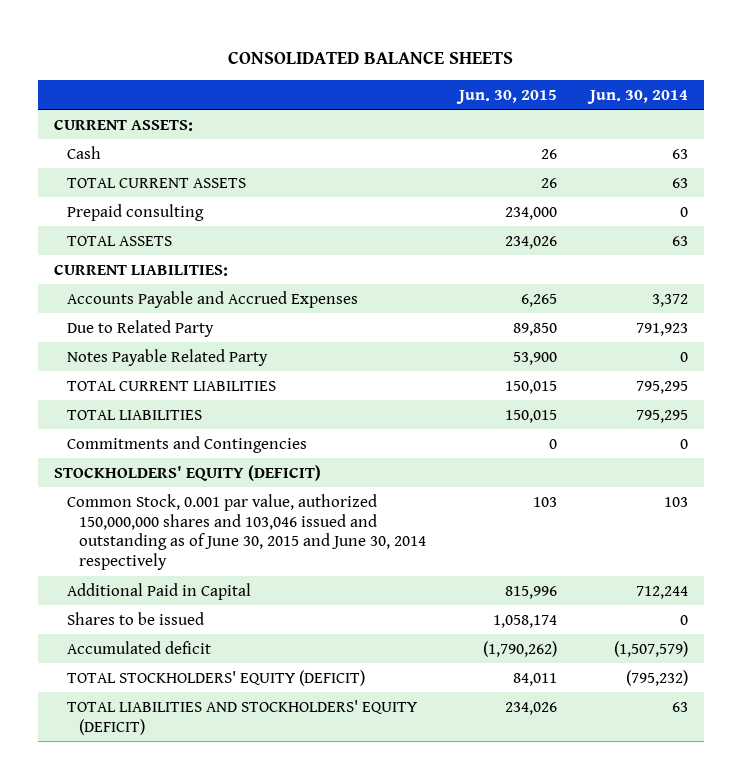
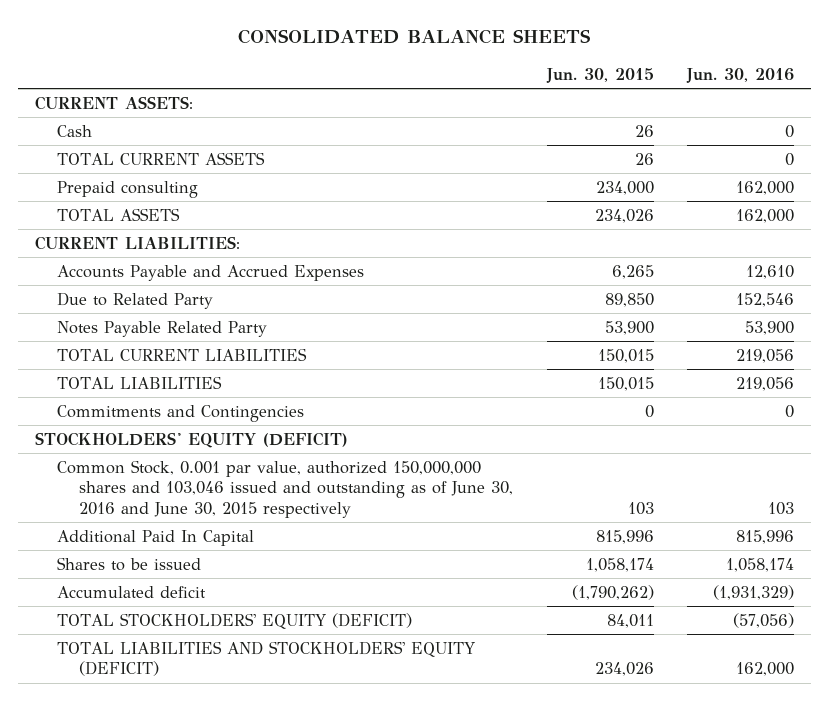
- | Jun. 30, 2015 | Jun. 30, 2014
+ | Jun. 30, 2015 | Jun. 30, 2016
- Common Stock, 0.001 par value, authorized 150,000,000 shares and 103,046 issued and outstanding as of June 30, 2015 and June 30, 2014 respectively | 103 | 103
- Additional Paid in Capital | 815,996 | 712,244
+ Common Stock, 0.001 par value, authorized 150,000,000 shares and 103,046 issued and outstanding as of June 30, 2016 and June 30, 2015 respectively | 103 | 103
+ Additional Paid In Capital | 815,996 | 815,996

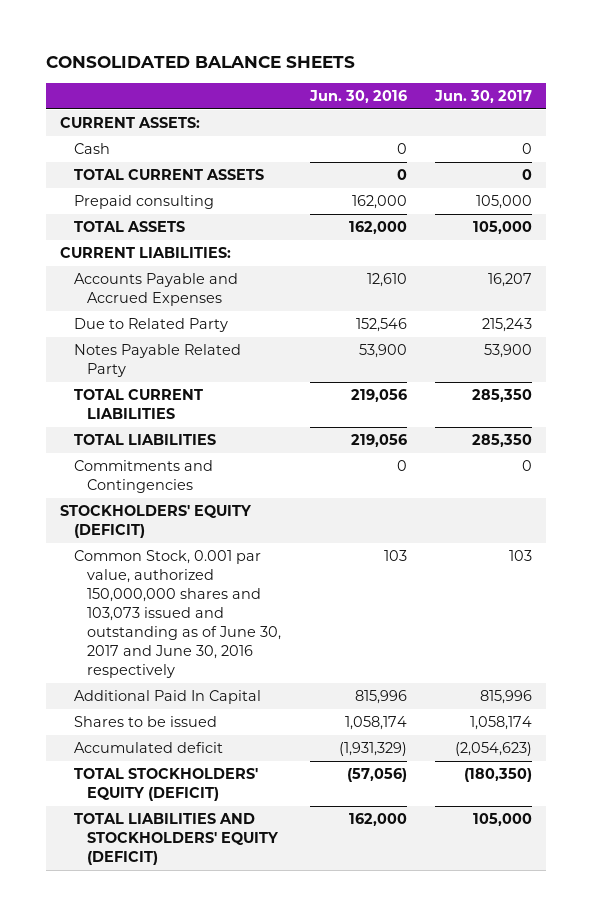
- | Jun. 30, 2015 | Jun. 30, 2016
+ | Jun. 30, 2016 | Jun. 30, 2017
- Common Stock, 0.001 par value, authorized 150,000,000 shares and 103,046 issued and outstanding as of June 30, 2016 and June 30, 2015 respectively | 103 | 103
+ Common Stock, 0.001 par value, authorized 150,000,000 shares and 103,073 issued and outstanding as of June 30, 2017 and June 30, 2016 respectively | 103 | 103

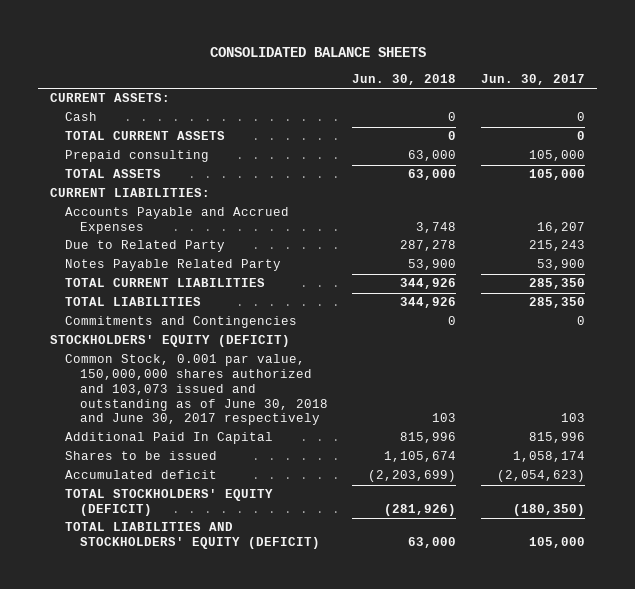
- | Jun. 30, 2016 | Jun. 30, 2017
+ | Jun. 30, 2018 | Jun. 30, 2017
- Common Stock, 0.001 par value, authorized 150,000,000 shares and 103,073 issued and outstanding as of June 30, 2017 and June 30, 2016 respectively | 103 | 103
+ Common Stock, 0.001 par value, 150,000,000 shares authorized and 103,073 issued and outstanding as of June 30, 2018 and June 30, 2017 respectively | 103 | 103

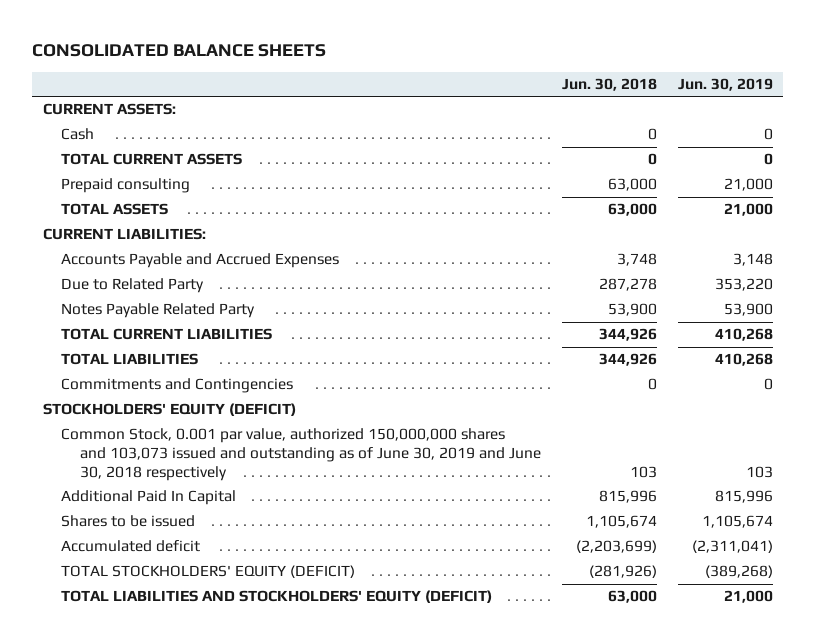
- | Jun. 30, 2018 | Jun. 30, 2017
+ | Jun. 30, 2018 | Jun. 30, 2019
- Common Stock, 0.001 par value, 150,000,000 shares authorized and 103,073 issued and outstanding as of June 30, 2018 and June 30, 2017 respectively | 103 | 103
+ Common Stock, 0.001 par value, authorized 150,000,000 shares and 103,073 issued and outstanding as of June 30, 2019 and June 30, 2018 respectively | 103 | 103

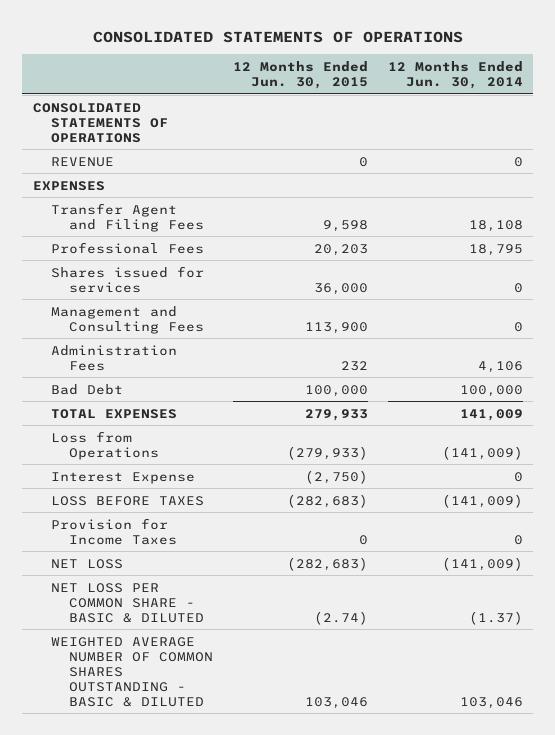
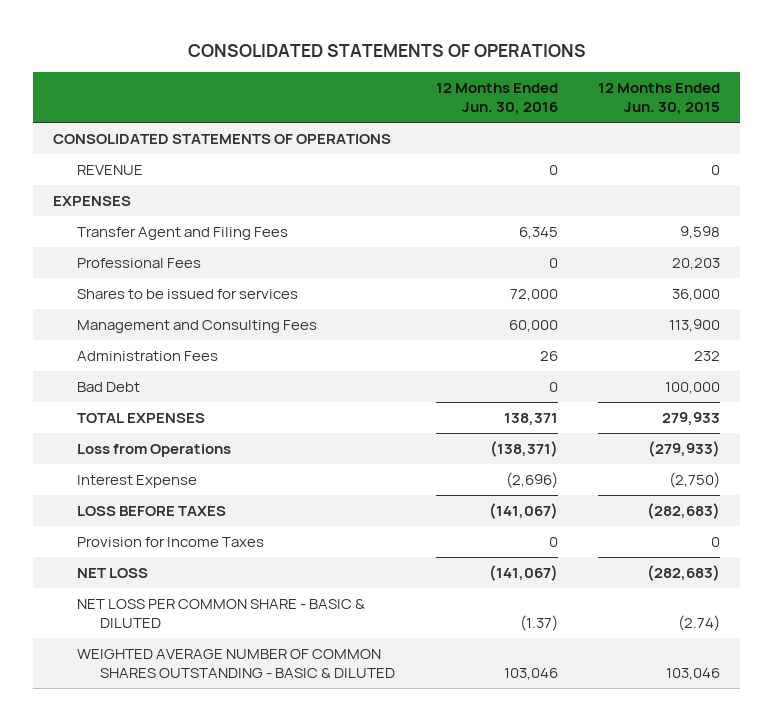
- | 12 Months Ended Jun. 30, 2015 | 12 Months Ended Jun. 30, 2014
+ | 12 Months Ended Jun. 30, 2016 | 12 Months Ended Jun. 30, 2015
- Shares issued for services | 36,000 | 0
+ Shares to be issued for services | 72,000 | 36,000

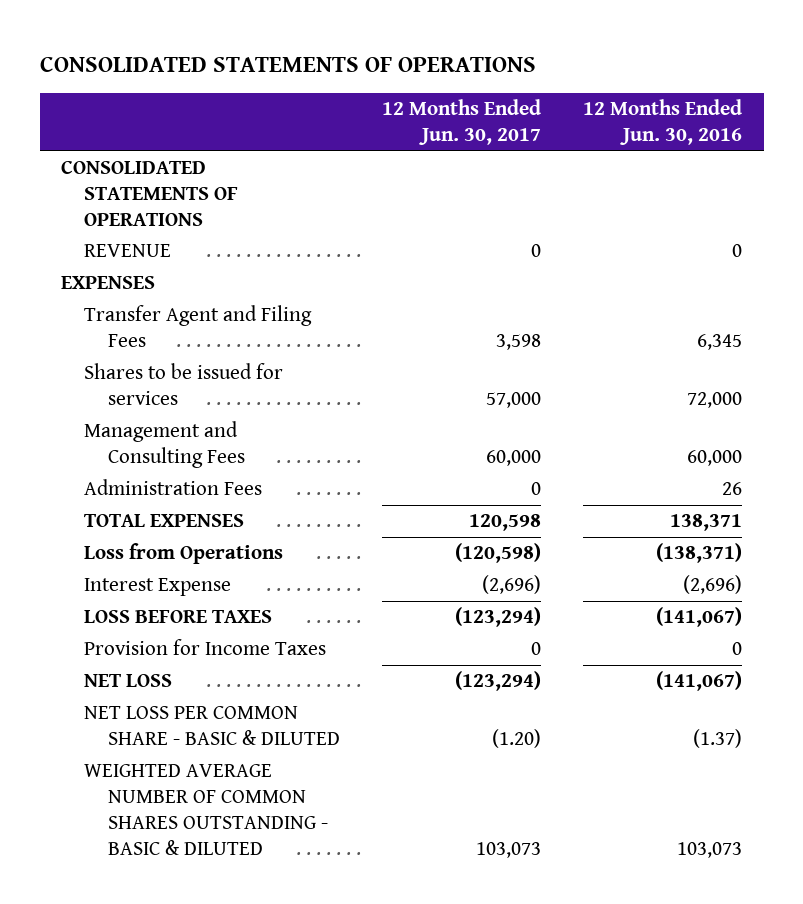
- | 12 Months Ended Jun. 30, 2016 | 12 Months Ended Jun. 30, 2015
+ | 12 Months Ended Jun. 30, 2017 | 12 Months Ended Jun. 30, 2016
- Professional Fees | 0 | 20,203
- Bad Debt | 0 | 100,000
- WEIGHTED AVERAGE NUMBER OF COMMON SHARES OUTSTANDING - BASIC & DILUTED | 103,046 | 103,046
+ WEIGHTED AVERAGE NUMBER OF COMMON SHARES OUTSTANDING - BASIC & DILUTED | 103,073 | 103,073

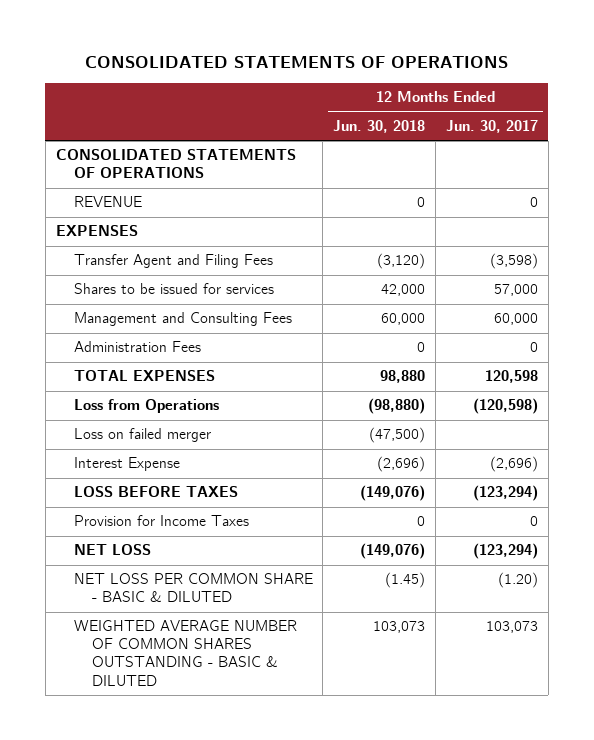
- | 12 Months Ended Jun. 30, 2017 | 12 Months Ended Jun. 30, 2016
+ | 12 Months Ended Jun. 30, 2018 | 12 Months Ended Jun. 30, 2017
- Transfer Agent and Filing Fees | 3,598 | 6,345
+ Transfer Agent and Filing Fees | (3,120) | (3,598)
+ Loss on failed merger | (47,500) |

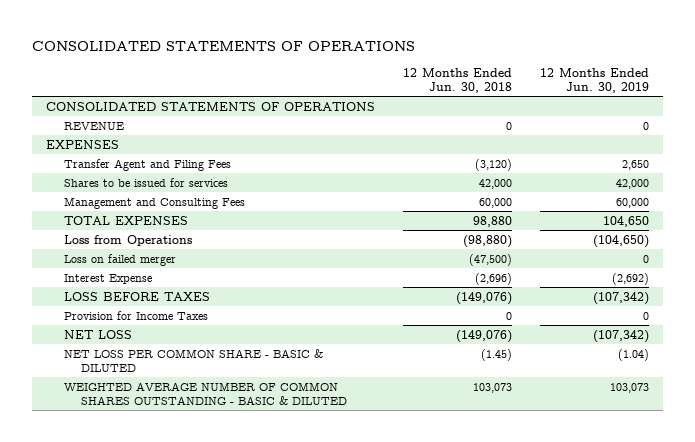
- | 12 Months Ended Jun. 30, 2018 | 12 Months Ended Jun. 30, 2017
+ | 12 Months Ended Jun. 30, 2018 | 12 Months Ended Jun. 30, 2019
- Administration Fees | 0 | 0

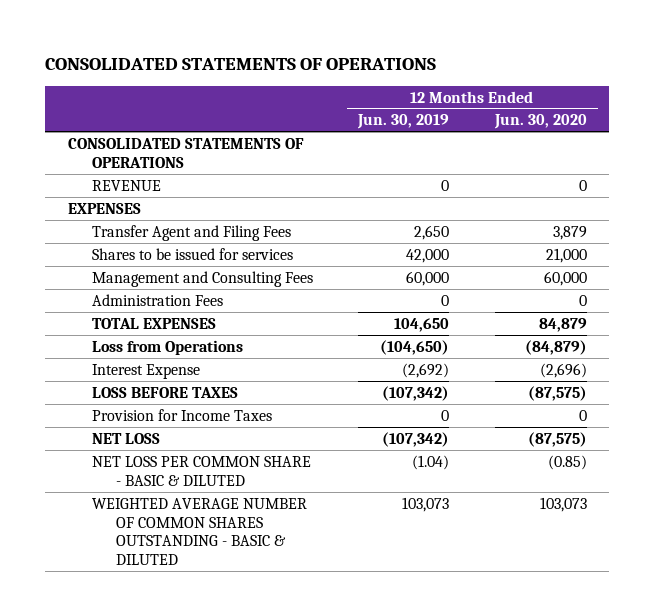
- | 12 Months Ended Jun. 30, 2018 | 12 Months Ended Jun. 30, 2019
+ | 12 Months Ended Jun. 30, 2019 | 12 Months Ended Jun. 30, 2020
+ Administration Fees | 0 | 0
- Loss on failed merger | (47,500) | 0

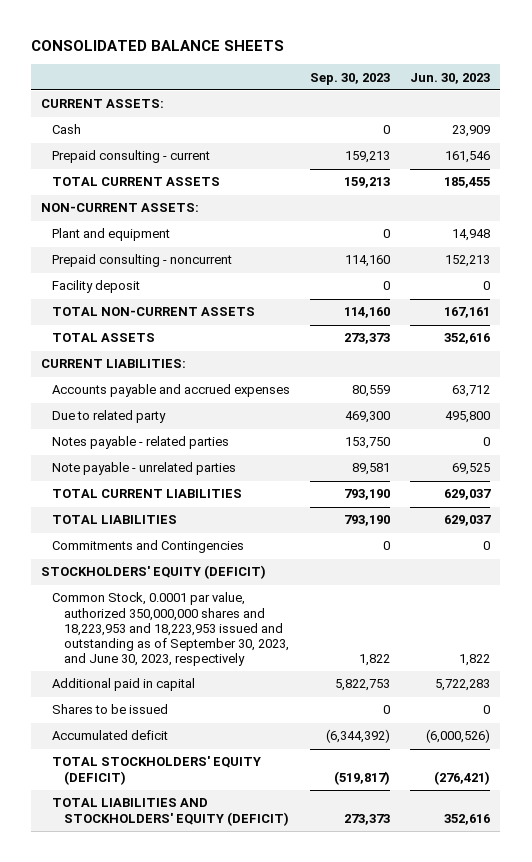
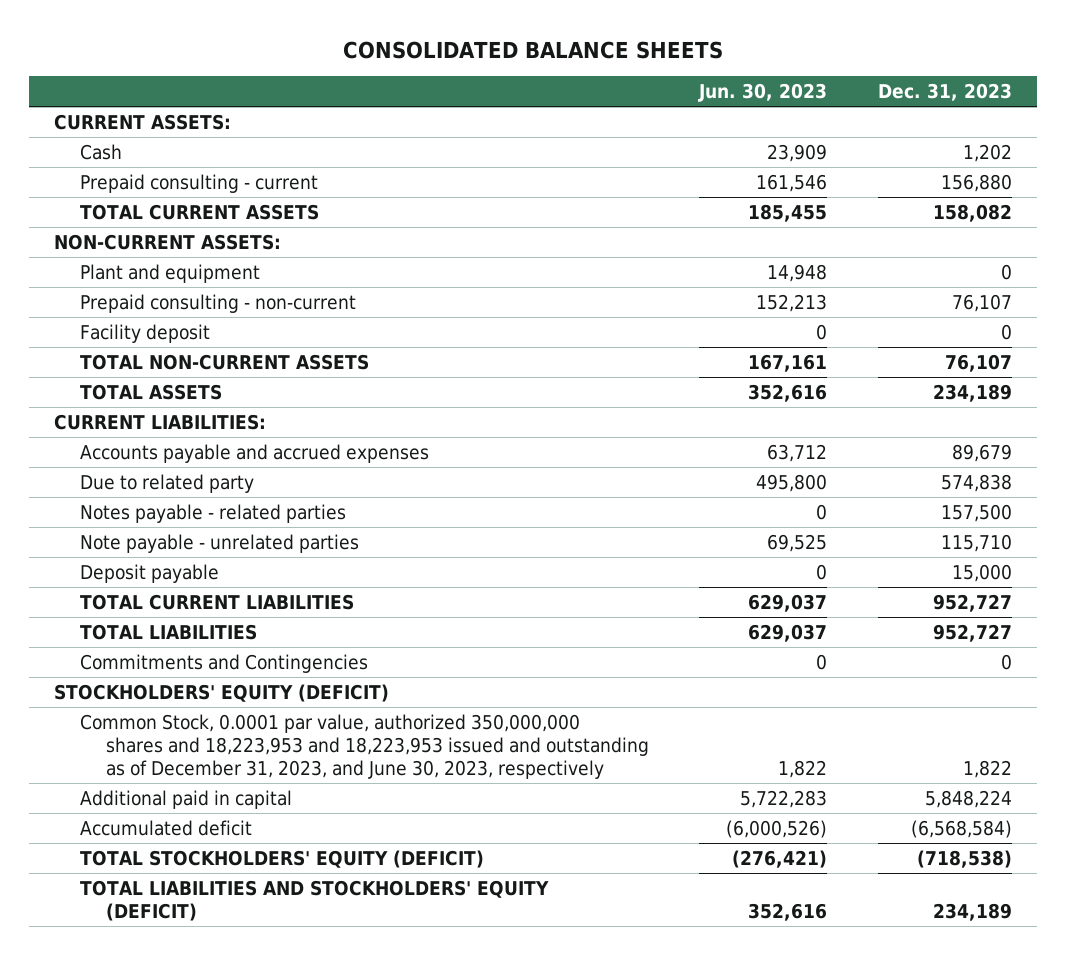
- | Sep. 30, 2023 | Jun. 30, 2023
+ | Jun. 30, 2023 | Dec. 31, 2023
- Prepaid consulting - noncurrent | 114,160 | 152,213
+ Prepaid consulting - non-current | 152,213 | 76,107
+ Deposit payable | 0 | 15,000
- Common Stock, 0.0001 par value, authorized 350,000,000 shares and 18,223,953 and 18,223,953 issued and outstanding as of September 30, 2023, and June 30, 2023, respectively | 1,822 | 1,822
+ Common Stock, 0.0001 par value, authorized 350,000,000 shares and 18,223,953 and 18,223,953 issued and outstanding as of December 31, 2023, and June 30, 2023, respectively | 1,822 | 1,822
- Shares to be issued | 0 | 0

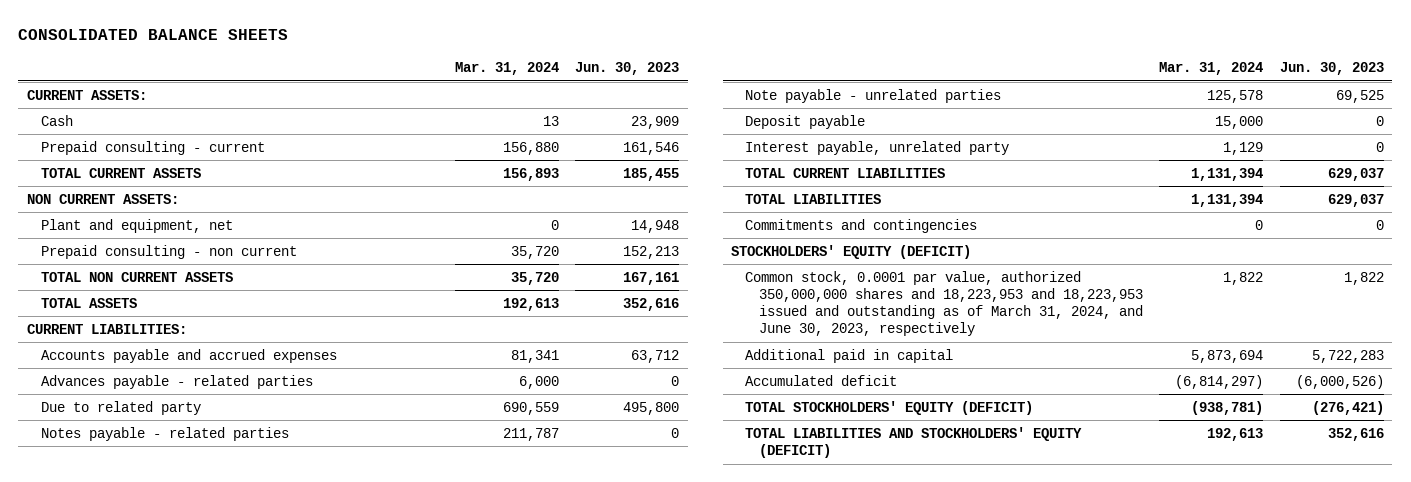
- | Jun. 30, 2023 | Dec. 31, 2023
+ | Mar. 31, 2024 | Jun. 30, 2023
- NON-CURRENT ASSETS:
- Plant and equipment | 14,948 | 0
- Prepaid consulting - non-current | 152,213 | 76,107
- Facility deposit | 0 | 0
- TOTAL NON-CURRENT ASSETS | 167,161 | 76,107
+ NON CURRENT ASSETS:
+ Plant and equipment, net | 0 | 14,948
+ Prepaid consulting - non current | 35,720 | 152,213
+ TOTAL NON CURRENT ASSETS | 35,720 | 167,161
+ Advances payable - related parties | 6,000 | 0
+ Interest payable, unrelated party | 1,129 | 0
- Commitments and Contingencies | 0 | 0
+ Commitments and contingencies | 0 | 0
- Common Stock, 0.0001 par value, authorized 350,000,000 shares and 18,223,953 and 18,223,953 issued and outstanding as of December 31, 2023, and June 30, 2023, respectively | 1,822 | 1,822
+ Common stock, 0.0001 par value, authorized 350,000,000 shares and 18,223,953 and 18,223,953 issued and outstanding as of March 31, 2024, and June 30, 2023, respectively | 1,822 | 1,822

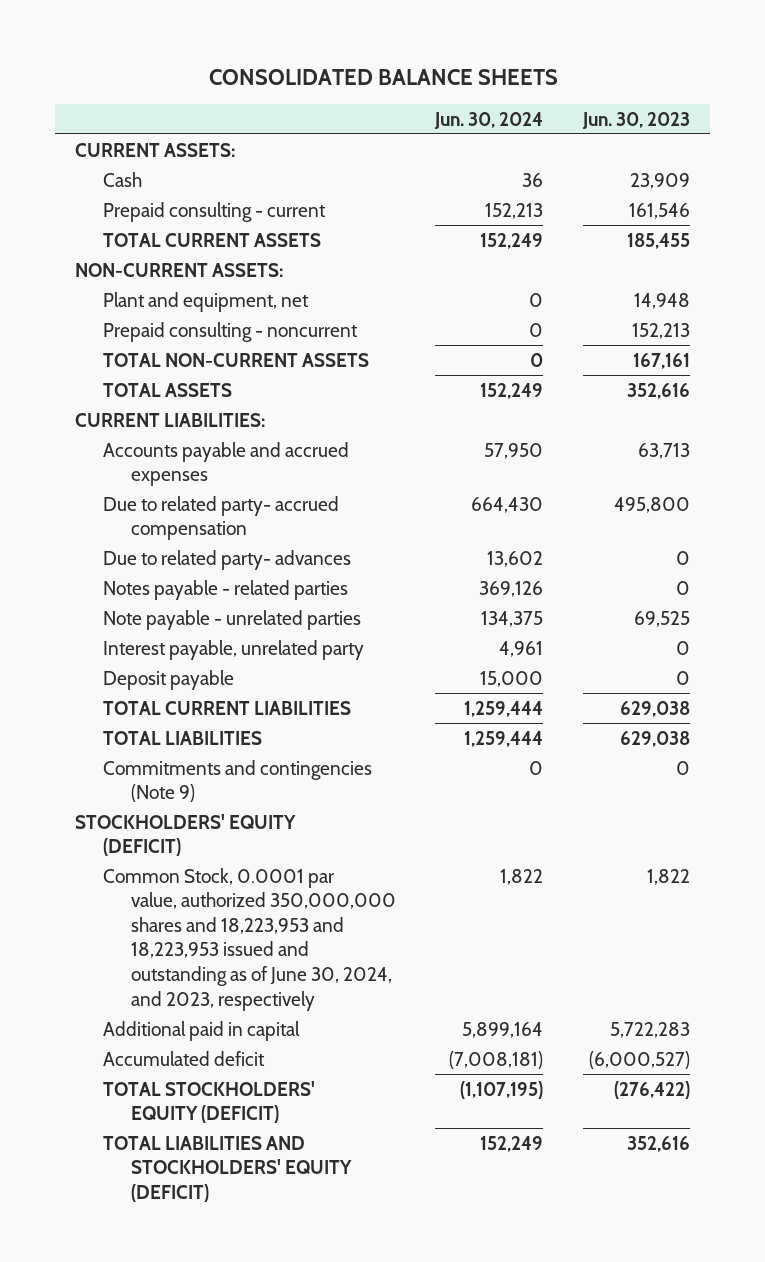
- | Mar. 31, 2024 | Jun. 30, 2023
+ | Jun. 30, 2024 | Jun. 30, 2023
- NON CURRENT ASSETS:
+ NON-CURRENT ASSETS:
- Prepaid consulting - non current | 35,720 | 152,213
- TOTAL NON CURRENT ASSETS | 35,720 | 167,161
+ Prepaid consulting - noncurrent | 0 | 152,213
+ TOTAL NON-CURRENT ASSETS | 0 | 167,161
- Accounts payable and accrued expenses | 81,341 | 63,712
- Advances payable - related parties | 6,000 | 0
- Due to related party | 690,559 | 495,800
+ Accounts payable and accrued expenses | 57,950 | 63,713
+ Due to related party- accrued compensation | 664,430 | 495,800
+ Due to related party- advances | 13,602 | 0
- TOTAL CURRENT LIABILITIES | 1,131,394 | 629,037
- TOTAL LIABILITIES | 1,131,394 | 629,037
- Commitments and contingencies | 0 | 0
moved down: Deposit payable | 15,000 | 0
+ TOTAL CURRENT LIABILITIES | 1,259,444 | 629,038
+ TOTAL LIABILITIES | 1,259,444 | 629,038
+ Commitments and contingencies (Note 9) | 0 | 0
- Common stock, 0.0001 par value, authorized 350,000,000 shares and 18,223,953 and 18,223,953 issued and outstanding as of March 31, 2024, and June 30, 2023, respectively | 1,822 | 1,822
+ Common Stock, 0.0001 par value, authorized 350,000,000 shares and 18,223,953 and 18,223,953 issued and outstanding as of June 30, 2024, and 2023, respectively | 1,822 | 1,822
- Accumulated deficit | (6,814,297) | (6,000,526)
- TOTAL STOCKHOLDERS' EQUITY (DEFICIT) | (938,781) | (276,421)
+ Accumulated deficit | (7,008,181) | (6,000,527)
+ TOTAL STOCKHOLDERS' EQUITY (DEFICIT) | (1,107,195) | (276,422)

